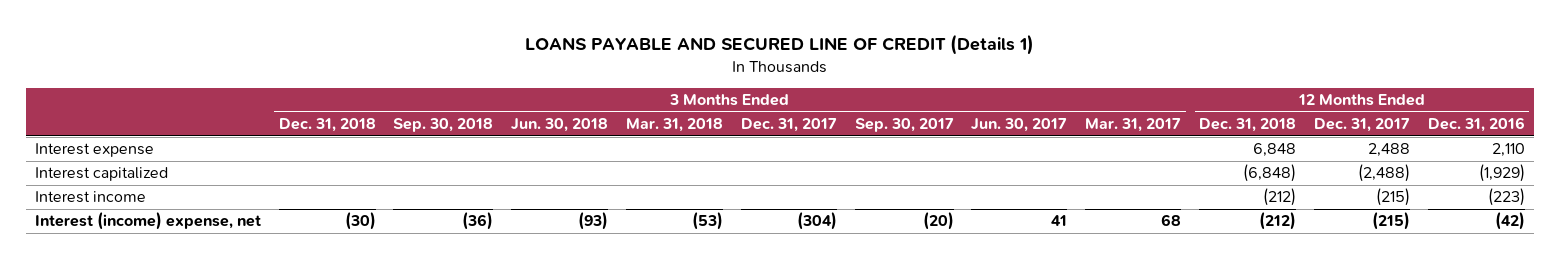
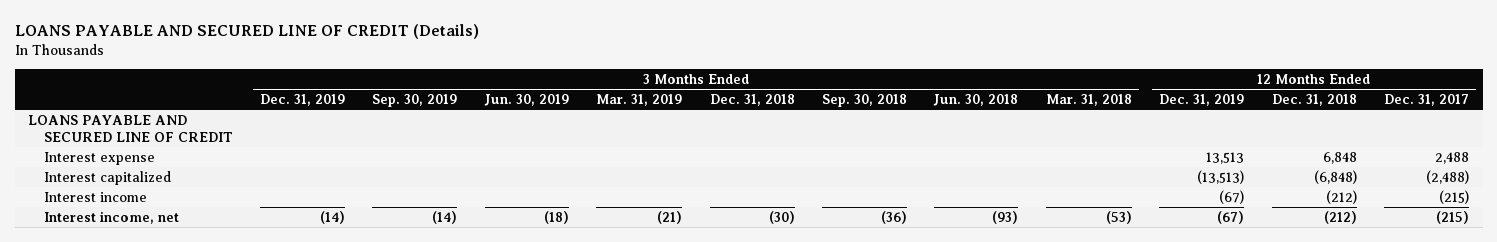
- LOANS PAYABLE AND SECURED LINE OF CREDIT (Details 1)
+ LOANS PAYABLE AND SECURED LINE OF CREDIT (Details)
- | 3 Months Ended Dec. 31, 2018 | 3 Months Ended Sep. 30, 2018 | 3 Months Ended Jun. 30, 2018 | 3 Months Ended Mar. 31, 2018 | 3 Months Ended Dec. 31, 2017 | 3 Months Ended Sep. 30, 2017 | 3 Months Ended Jun. 30, 2017 | 3 Months Ended Mar. 31, 2017 | 12 Months Ended Dec. 31, 2018 | 12 Months Ended Dec. 31, 2017 | 12 Months Ended Dec. 31, 2016
+ | 3 Months Ended Dec. 31, 2019 | 3 Months Ended Sep. 30, 2019 | 3 Months Ended Jun. 30, 2019 | 3 Months Ended Mar. 31, 2019 | 3 Months Ended Dec. 31, 2018 | 3 Months Ended Sep. 30, 2018 | 3 Months Ended Jun. 30, 2018 | 3 Months Ended Mar. 31, 2018 | 12 Months Ended Dec. 31, 2019 | 12 Months Ended Dec. 31, 2018 | 12 Months Ended Dec. 31, 2017
+ LOANS PAYABLE AND SECURED LINE OF CREDIT
- Interest (income) expense, net | (30) | (36) | (93) | (53) | (304) | (20) | 41 | 68 | (212) | (215) | (42)
+ Interest income, net | (14) | (14) | (18) | (21) | (30) | (36) | (93) | (53) | (67) | (212) | (215)

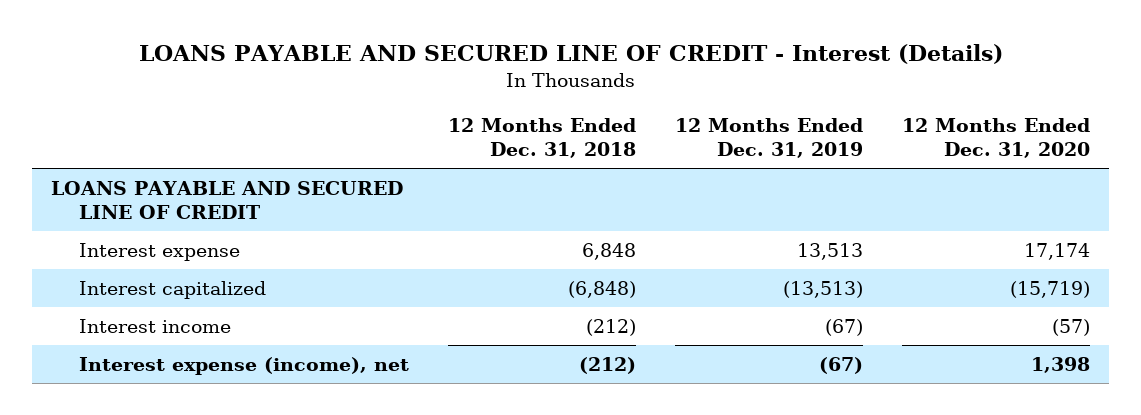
- LOANS PAYABLE AND SECURED LINE OF CREDIT (Details)
+ LOANS PAYABLE AND SECURED LINE OF CREDIT - Interest (Details)
- | 3 Months Ended Dec. 31, 2019 | 3 Months Ended Sep. 30, 2019 | 3 Months Ended Jun. 30, 2019 | 3 Months Ended Mar. 31, 2019 | 3 Months Ended Dec. 31, 2018 | 3 Months Ended Sep. 30, 2018 | 3 Months Ended Jun. 30, 2018 | 3 Months Ended Mar. 31, 2018 | 12 Months Ended Dec. 31, 2019 | 12 Months Ended Dec. 31, 2018 | 12 Months Ended Dec. 31, 2017
+ | 12 Months Ended Dec. 31, 2018 | 12 Months Ended Dec. 31, 2019 | 12 Months Ended Dec. 31, 2020
- Interest income, net | (14) | (14) | (18) | (21) | (30) | (36) | (93) | (53) | (67) | (212) | (215)
+ Interest expense (income), net | (212) | (67) | 1,398

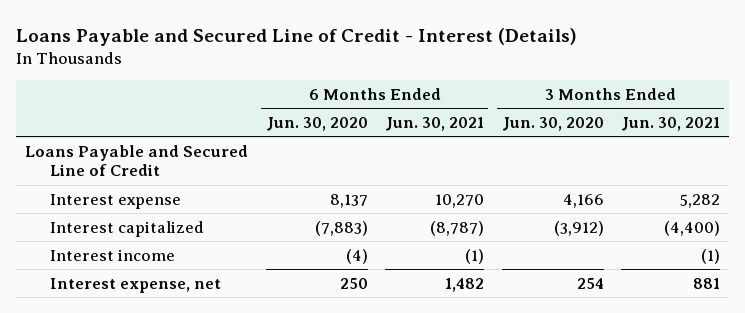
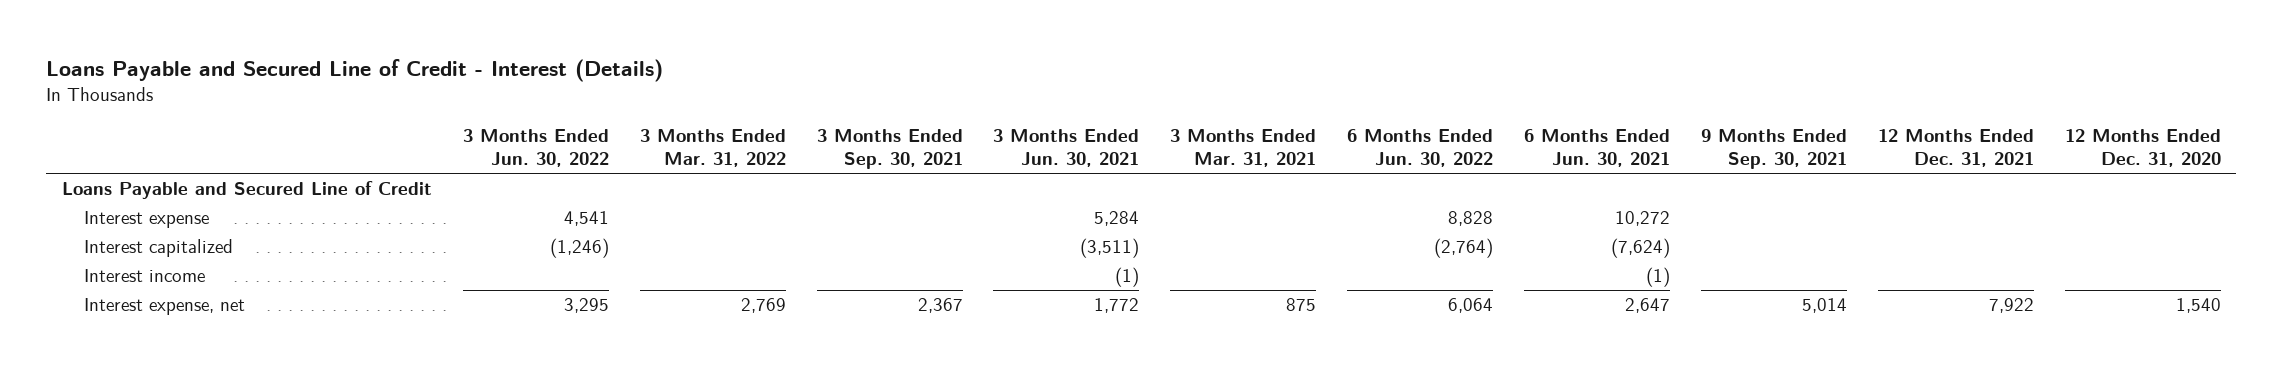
- | 6 Months Ended Jun. 30, 2020 | 6 Months Ended Jun. 30, 2021 | 3 Months Ended Jun. 30, 2020 | 3 Months Ended Jun. 30, 2021
+ | 3 Months Ended Jun. 30, 2022 | 3 Months Ended Mar. 31, 2022 | 3 Months Ended Sep. 30, 2021 | 3 Months Ended Jun. 30, 2021 | 3 Months Ended Mar. 31, 2021 | 6 Months Ended Jun. 30, 2022 | 6 Months Ended Jun. 30, 2021 | 9 Months Ended Sep. 30, 2021 | 12 Months Ended Dec. 31, 2021 | 12 Months Ended Dec. 31, 2020
- Interest expense | 8,137 | 10,270 | 4,166 | 5,282
- Interest capitalized | (7,883) | (8,787) | (3,912) | (4,400)
+ Interest expense | 4,541 | | | 5,284 | | 8,828 | 10,272 | | |
+ Interest capitalized | (1,246) | | | (3,511) | | (2,764) | (7,624) | | |
- Interest expense, net | 250 | 1,482 | 254 | 881
+ Interest expense, net | 3,295 | 2,769 | 2,367 | 1,772 | 875 | 6,064 | 2,647 | 5,014 | 7,922 | 1,540

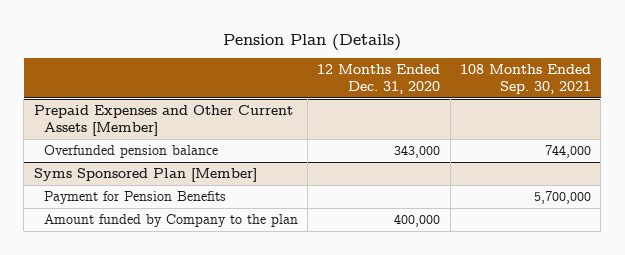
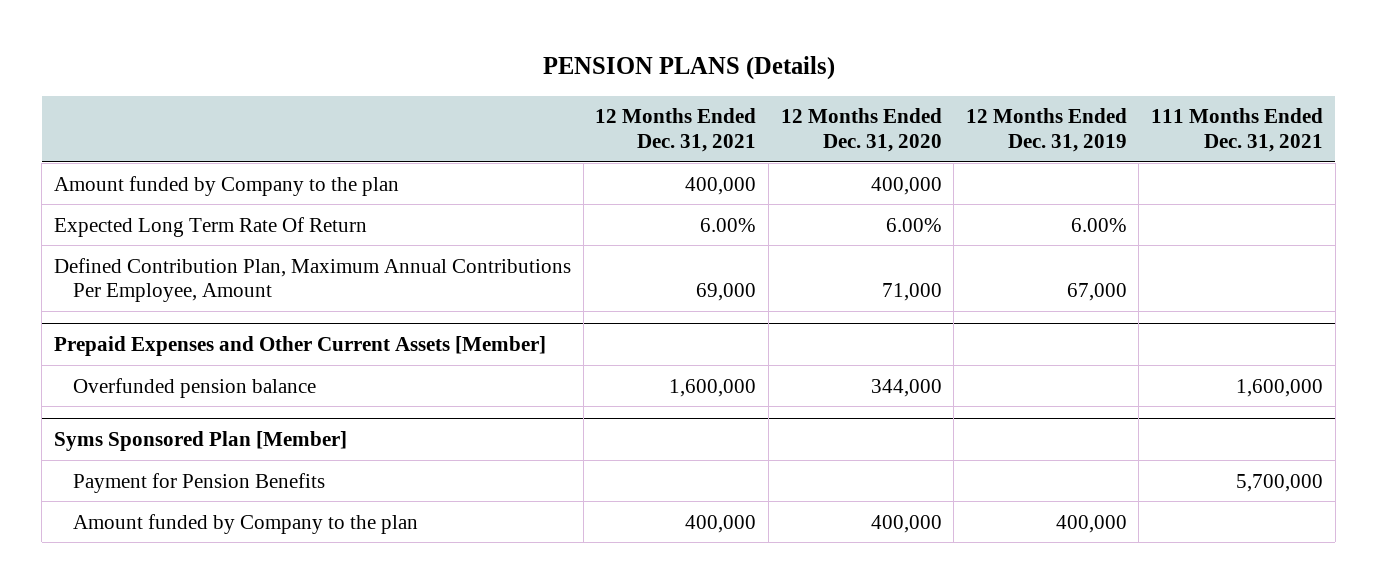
- Pension Plan (Details)
+ PENSION PLANS (Details)
- | 12 Months Ended Dec. 31, 2020 | 108 Months Ended Sep. 30, 2021
+ | 12 Months Ended Dec. 31, 2021 | 12 Months Ended Dec. 31, 2020 | 12 Months Ended Dec. 31, 2019 | 111 Months Ended Dec. 31, 2021
+ Amount funded by Company to the plan | 400,000 | 400,000 | |
+ Expected Long Term Rate Of Return | 6.00% | 6.00% | 6.00% |
+ Defined Contribution Plan, Maximum Annual Contributions Per Employee, Amount | 69,000 | 71,000 | 67,000 |
@ Prepaid Expenses and Other Current Assets [Member]
- Overfunded pension balance | 343,000 | 744,000
+ Overfunded pension balance | 1,600,000 | 344,000 | | 1,600,000

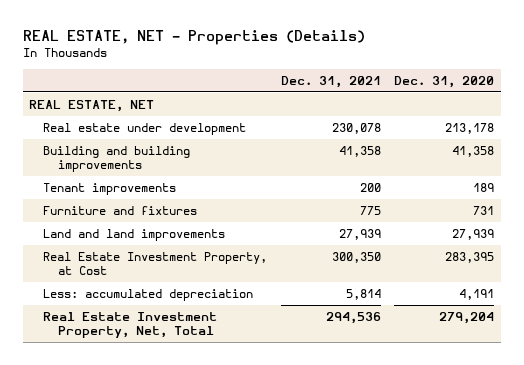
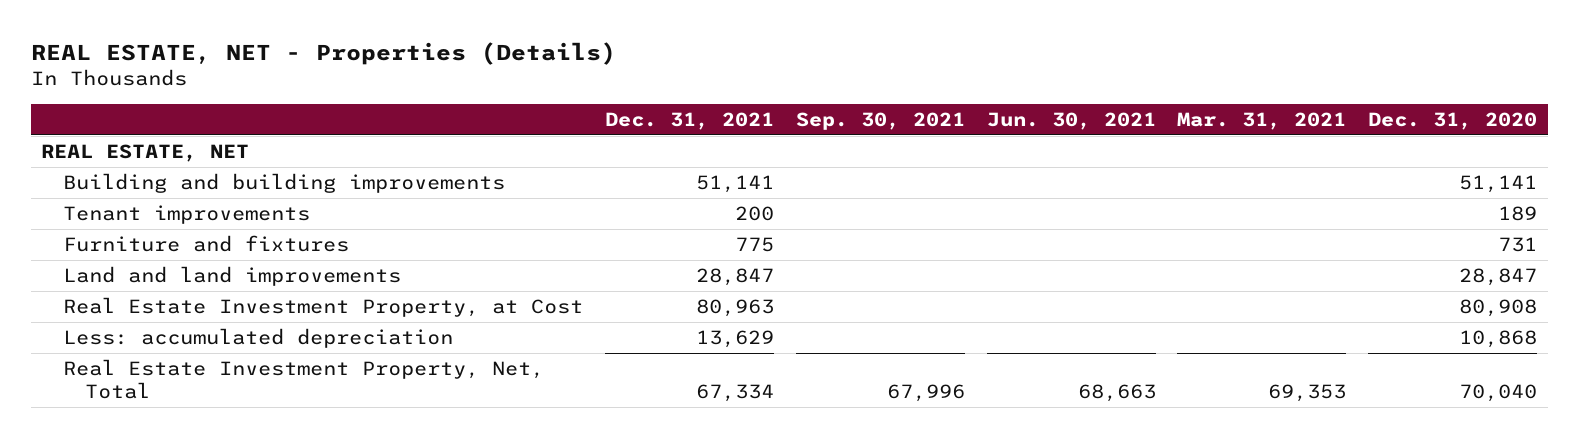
- | Dec. 31, 2021 | Dec. 31, 2020
+ | Dec. 31, 2021 | Sep. 30, 2021 | Jun. 30, 2021 | Mar. 31, 2021 | Dec. 31, 2020
- Real estate under development | 230,078 | 213,178
- Building and building improvements | 41,358 | 41,358
+ Building and building improvements | 51,141 | | | | 51,141
- Land and land improvements | 27,939 | 27,939
- Real Estate Investment Property, at Cost | 300,350 | 283,395
- Less: accumulated depreciation | 5,814 | 4,191
- Real Estate Investment Property, Net, Total | 294,536 | 279,204
+ Land and land improvements | 28,847 | | | | 28,847
+ Real Estate Investment Property, at Cost | 80,963 | | | | 80,908
+ Less: accumulated depreciation | 13,629 | | | | 10,868
+ Real Estate Investment Property, Net, Total | 67,334 | 67,996 | 68,663 | 69,353 | 70,040

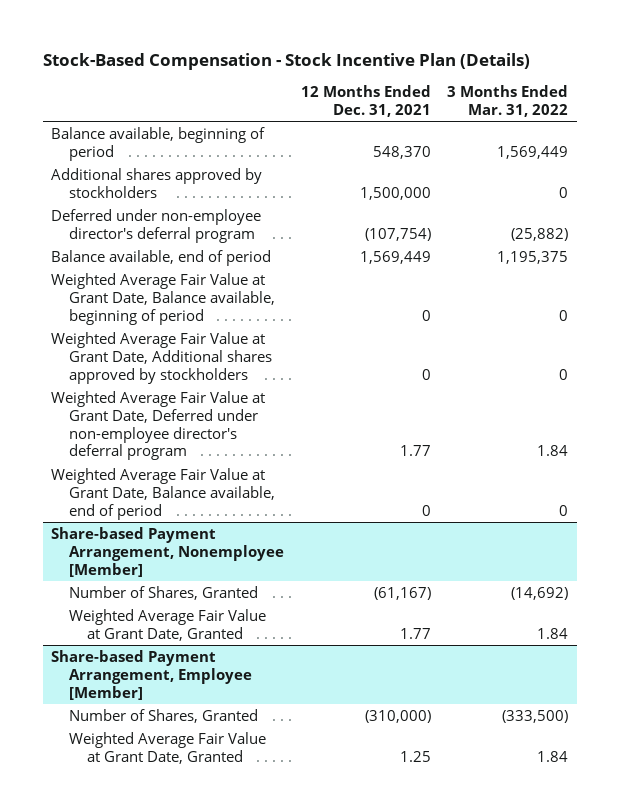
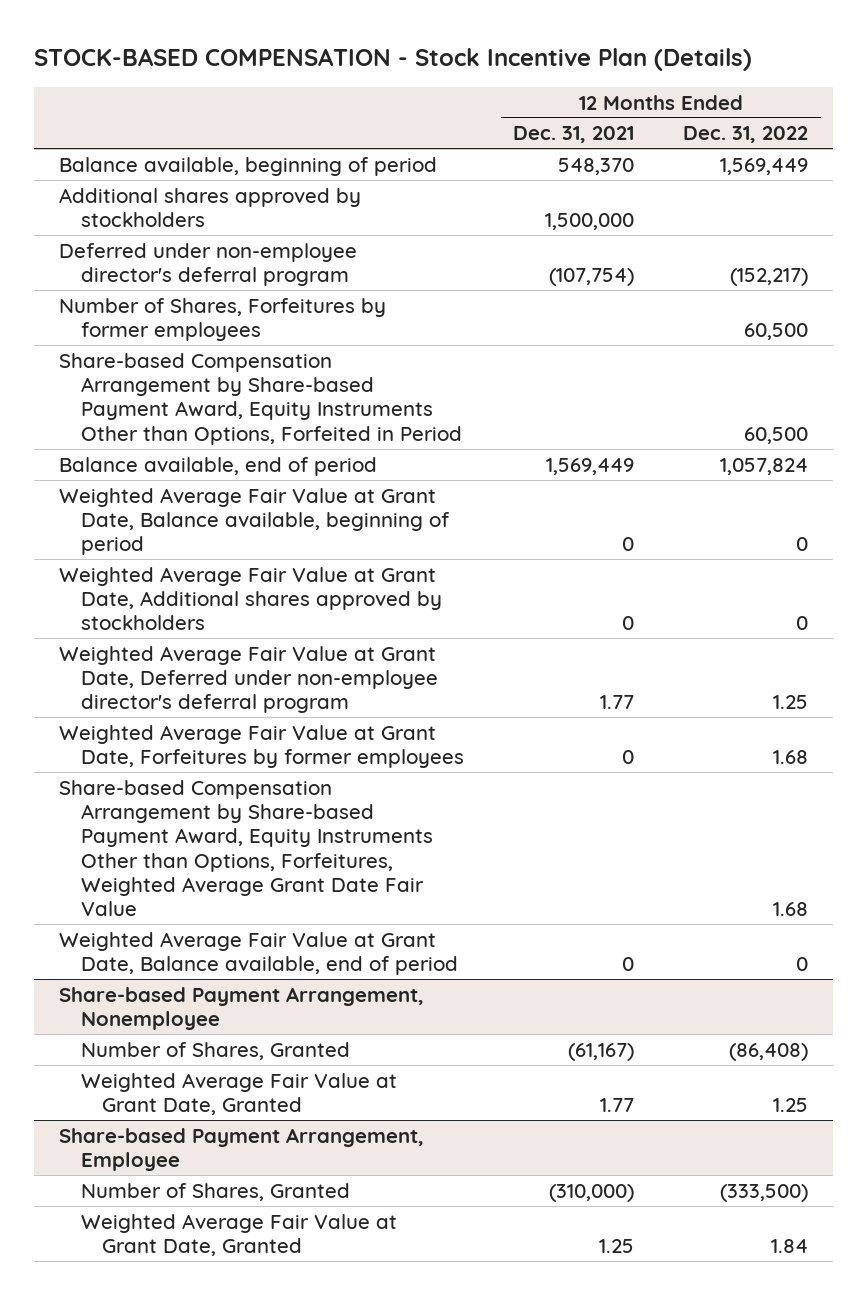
- Stock-Based Compensation - Stock Incentive Plan (Details)
+ STOCK-BASED COMPENSATION - Stock Incentive Plan (Details)
- | 12 Months Ended Dec. 31, 2021 | 3 Months Ended Mar. 31, 2022
+ | 12 Months Ended Dec. 31, 2021 | 12 Months Ended Dec. 31, 2022
+ Number of Shares, Forfeitures by former employees | | 60,500
+ Share-based Compensation Arrangement by Share-based Payment Award, Equity Instruments Other than Options, Forfeited in Period | | 60,500
+ Weighted Average Fair Value at Grant Date, Forfeitures by former employees | 0 | 1.68
+ Share-based Compensation Arrangement by Share-based Payment Award, Equity Instruments Other than Options, Forfeitures, Weighted Average Grant Date Fair Value | | 1.68
- Share-based Payment Arrangement, Nonemployee [Member]
+ Share-based Payment Arrangement, Nonemployee
- Share-based Payment Arrangement, Employee [Member]
+ Share-based Payment Arrangement, Employee

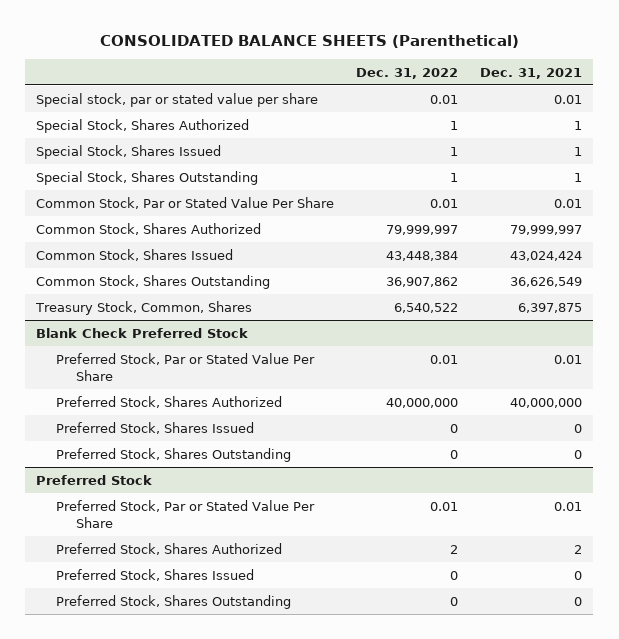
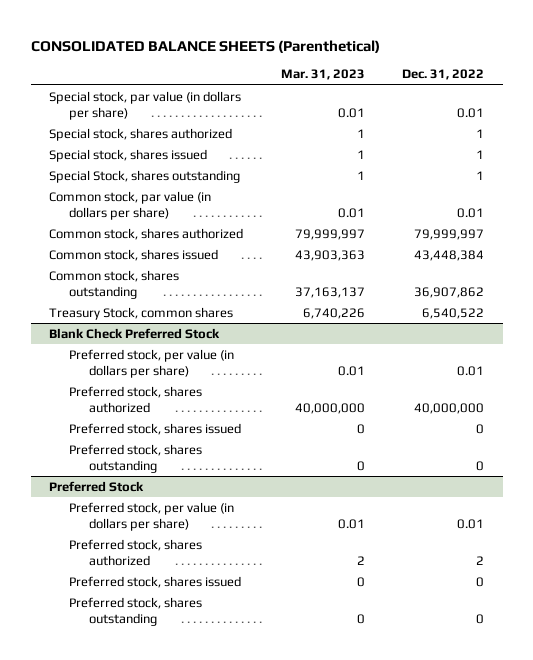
- | Dec. 31, 2022 | Dec. 31, 2021
+ | Mar. 31, 2023 | Dec. 31, 2022
- Special stock, par or stated value per share | 0.01 | 0.01
- Special Stock, Shares Authorized | 1 | 1
- Special Stock, Shares Issued | 1 | 1
- Special Stock, Shares Outstanding | 1 | 1
- Common Stock, Par or Stated Value Per Share | 0.01 | 0.01
- Common Stock, Shares Authorized | 79,999,997 | 79,999,997
- Common Stock, Shares Issued | 43,448,384 | 43,024,424
- Common Stock, Shares Outstanding | 36,907,862 | 36,626,549
- Treasury Stock, Common, Shares | 6,540,522 | 6,397,875
+ Special stock, par value (in dollars per share) | 0.01 | 0.01
+ Special stock, shares authorized | 1 | 1
+ Special stock, shares issued | 1 | 1
+ Special Stock, shares outstanding | 1 | 1
+ Common stock, par value (in dollars per share) | 0.01 | 0.01
+ Common stock, shares authorized | 79,999,997 | 79,999,997
+ Common stock, shares issued | 43,903,363 | 43,448,384
+ Common stock, shares outstanding | 37,163,137 | 36,907,862
+ Treasury Stock, common shares | 6,740,226 | 6,540,522
@ Blank Check Preferred Stock
- Preferred Stock, Par or Stated Value Per Share | 0.01 | 0.01
- Preferred Stock, Shares Authorized | 40,000,000 | 40,000,000
- Preferred Stock, Shares Issued | 0 | 0
- Preferred Stock, Shares Outstanding | 0 | 0
+ Preferred stock, per value (in dollars per share) | 0.01 | 0.01
+ Preferred stock, shares authorized | 40,000,000 | 40,000,000
+ Preferred stock, shares issued | 0 | 0
+ Preferred stock, shares outstanding | 0 | 0
@ Preferred Stock
- Preferred Stock, Par or Stated Value Per Share | 0.01 | 0.01
- Preferred Stock, Shares Authorized | 2 | 2
- Preferred Stock, Shares Issued | 0 | 0
- Preferred Stock, Shares Outstanding | 0 | 0
+ Preferred stock, per value (in dollars per share) | 0.01 | 0.01
+ Preferred stock, shares authorized | 2 | 2
+ Preferred stock, shares issued | 0 | 0
+ Preferred stock, shares outstanding | 0 | 0

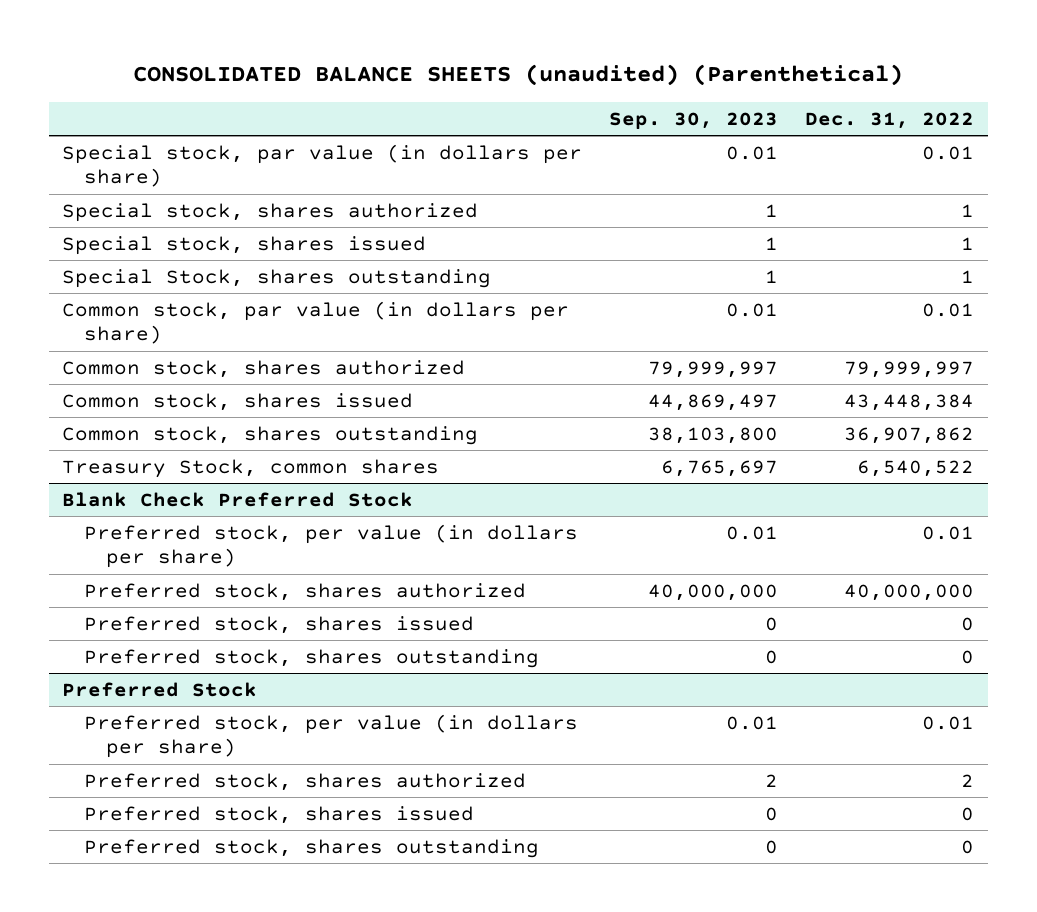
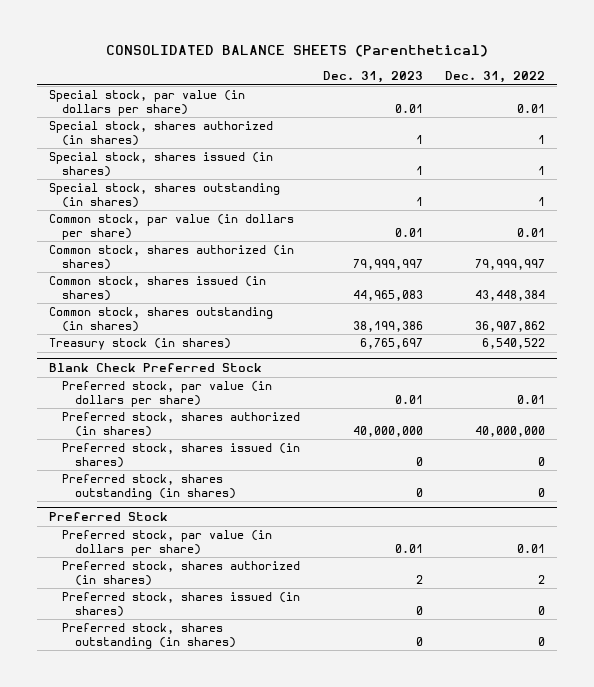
- CONSOLIDATED BALANCE SHEETS (unaudited) (Parenthetical)
+ CONSOLIDATED BALANCE SHEETS (Parenthetical)
- | Sep. 30, 2023 | Dec. 31, 2022
+ | Dec. 31, 2023 | Dec. 31, 2022
- Special stock, shares authorized | 1 | 1
- Special stock, shares issued | 1 | 1
- Special Stock, shares outstanding | 1 | 1
+ Special stock, shares authorized (in shares) | 1 | 1
+ Special stock, shares issued (in shares) | 1 | 1
+ Special stock, shares outstanding (in shares) | 1 | 1
- Common stock, shares authorized | 79,999,997 | 79,999,997
- Common stock, shares issued | 44,869,497 | 43,448,384
- Common stock, shares outstanding | 38,103,800 | 36,907,862
- Treasury Stock, common shares | 6,765,697 | 6,540,522
+ Common stock, shares authorized (in shares) | 79,999,997 | 79,999,997
+ Common stock, shares issued (in shares) | 44,965,083 | 43,448,384
+ Common stock, shares outstanding (in shares) | 38,199,386 | 36,907,862
+ Treasury stock (in shares) | 6,765,697 | 6,540,522
@ Blank Check Preferred Stock
- Preferred stock, per value (in dollars per share) | 0.01 | 0.01
- Preferred stock, shares authorized | 40,000,000 | 40,000,000
- Preferred stock, shares issued | 0 | 0
- Preferred stock, shares outstanding | 0 | 0
+ Preferred stock, par value (in dollars per share) | 0.01 | 0.01
+ Preferred stock, shares authorized (in shares) | 40,000,000 | 40,000,000
+ Preferred stock, shares issued (in shares) | 0 | 0
+ Preferred stock, shares outstanding (in shares) | 0 | 0
@ Preferred Stock
- Preferred stock, per value (in dollars per share) | 0.01 | 0.01
- Preferred stock, shares authorized | 2 | 2
- Preferred stock, shares issued | 0 | 0
- Preferred stock, shares outstanding | 0 | 0
+ Preferred stock, par value (in dollars per share) | 0.01 | 0.01
+ Preferred stock, shares authorized (in shares) | 2 | 2
+ Preferred stock, shares issued (in shares) | 0 | 0
+ Preferred stock, shares outstanding (in shares) | 0 | 0

